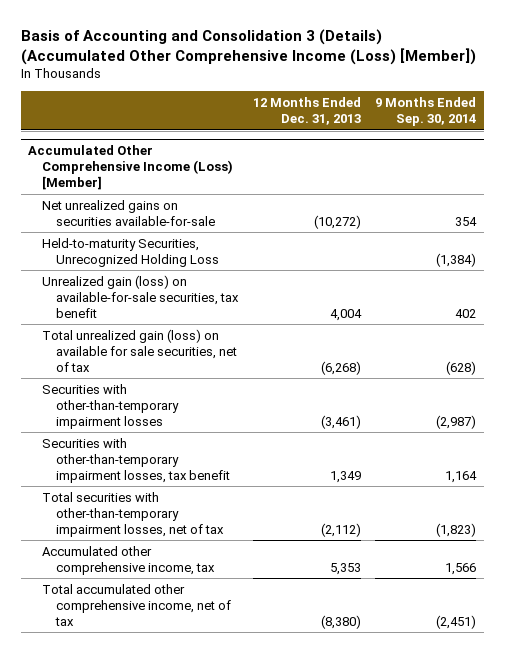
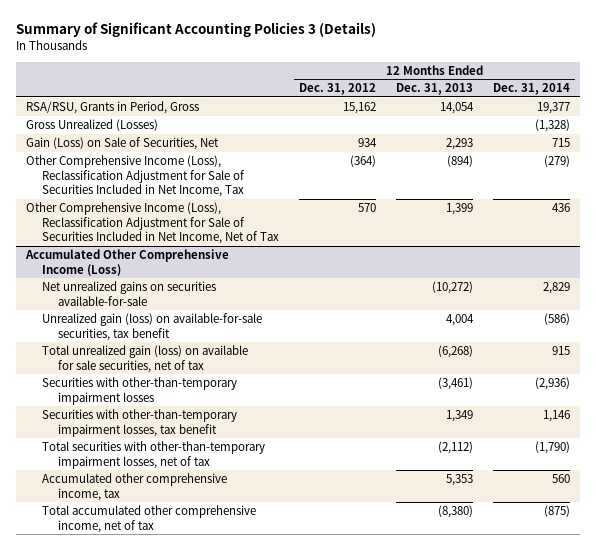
- Basis of Accounting and Consolidation 3 (Details) (Accumulated Other Comprehensive Income (Loss) [Member])
+ Summary of Significant Accounting Policies 3 (Details)
- | 12 Months Ended Dec. 31, 2013 | 9 Months Ended Sep. 30, 2014
+ | 12 Months Ended Dec. 31, 2012 | 12 Months Ended Dec. 31, 2013 | 12 Months Ended Dec. 31, 2014
- Accumulated Other Comprehensive Income (Loss) [Member]
+ RSA/RSU, Grants in Period, Gross | 15,162 | 14,054 | 19,377
+ Gross Unrealized (Losses) | | | (1,328)
+ Gain (Loss) on Sale of Securities, Net | 934 | 2,293 | 715
+ Other Comprehensive Income (Loss), Reclassification Adjustment for Sale of Securities Included in Net Income, Tax | (364) | (894) | (279)
+ Other Comprehensive Income (Loss), Reclassification Adjustment for Sale of Securities Included in Net Income, Net of Tax | 570 | 1,399 | 436
+ Accumulated Other Comprehensive Income (Loss)
- Held-to-maturity Securities, Unrecognized Holding Loss | | (1,384)

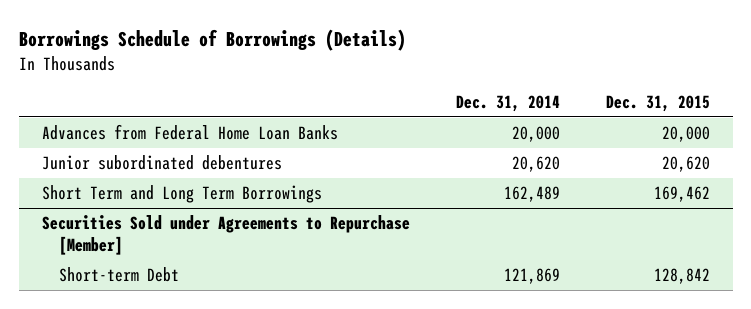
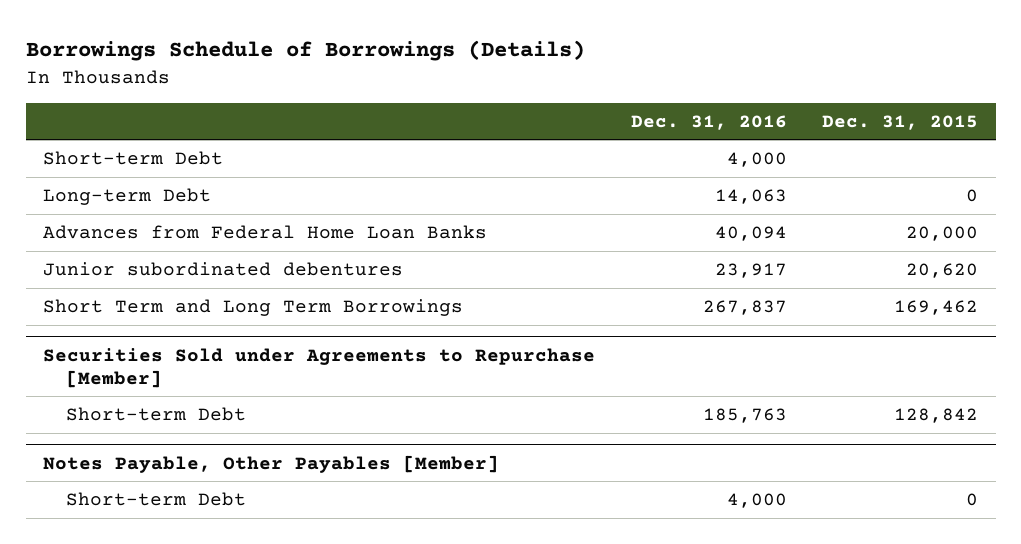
- | Dec. 31, 2014 | Dec. 31, 2015
+ | Dec. 31, 2016 | Dec. 31, 2015
+ Short-term Debt | 4,000 |
+ Long-term Debt | 14,063 | 0
+ Notes Payable, Other Payables [Member]
+ Short-term Debt | 4,000 | 0

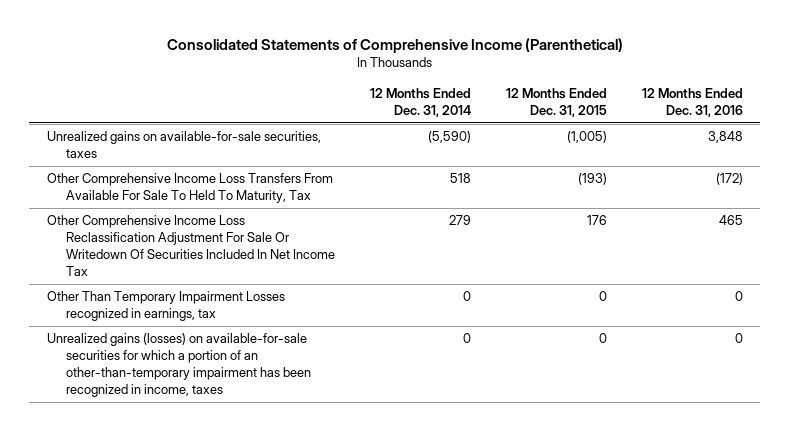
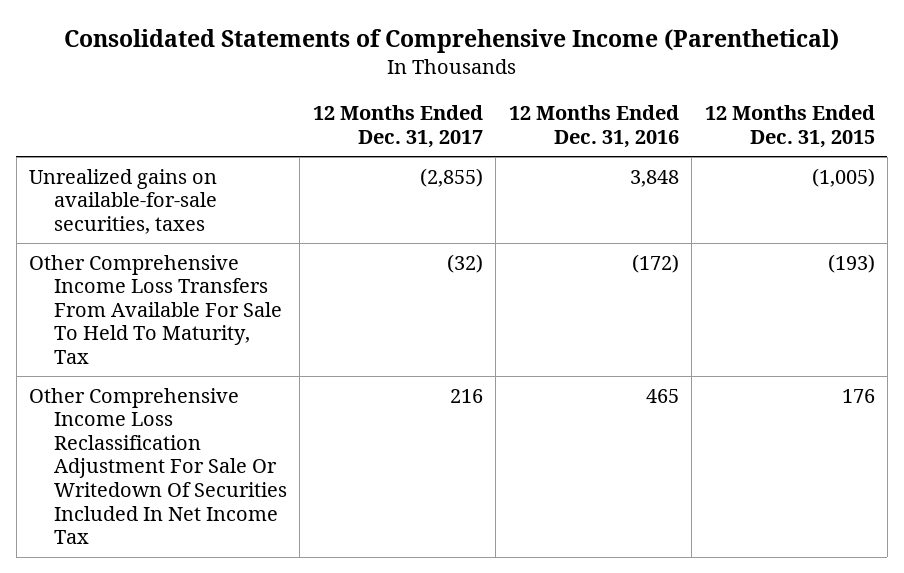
- | 12 Months Ended Dec. 31, 2014 | 12 Months Ended Dec. 31, 2015 | 12 Months Ended Dec. 31, 2016
+ | 12 Months Ended Dec. 31, 2017 | 12 Months Ended Dec. 31, 2016 | 12 Months Ended Dec. 31, 2015
- Other Than Temporary Impairment Losses recognized in earnings, tax | 0 | 0 | 0
- Unrealized gains (losses) on available-for-sale securities for which a portion of an other-than-temporary impairment has been recognized in income, taxes | 0 | 0 | 0

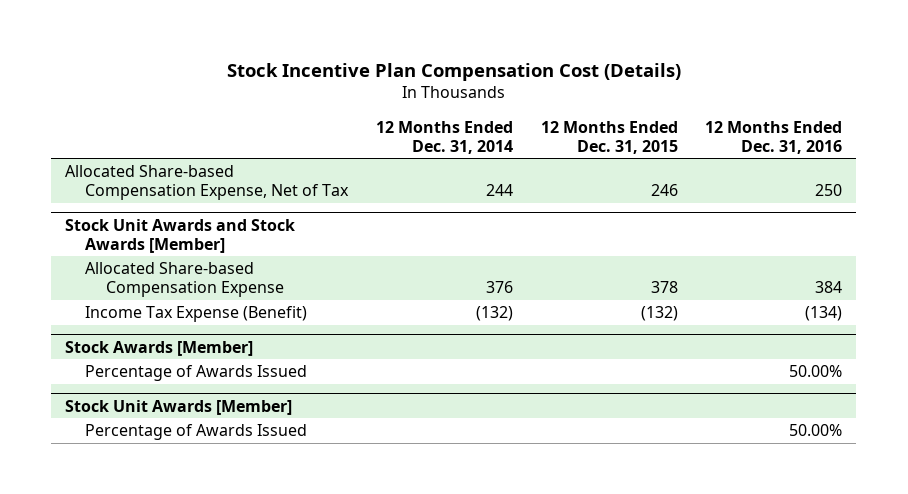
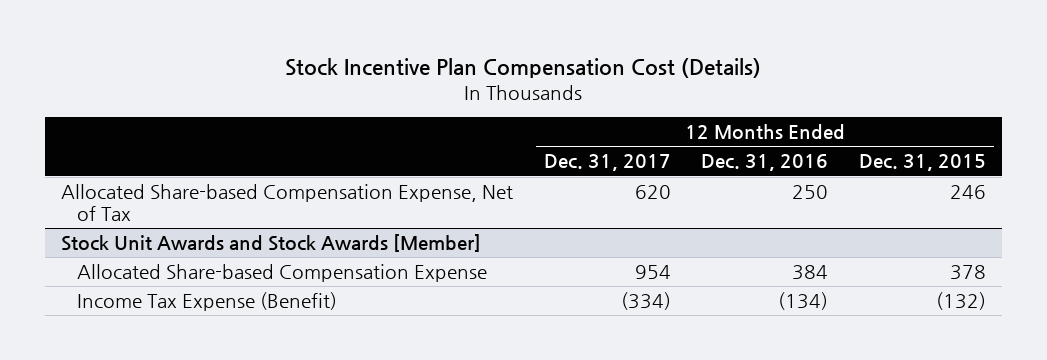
- | 12 Months Ended Dec. 31, 2014 | 12 Months Ended Dec. 31, 2015 | 12 Months Ended Dec. 31, 2016
+ | 12 Months Ended Dec. 31, 2017 | 12 Months Ended Dec. 31, 2016 | 12 Months Ended Dec. 31, 2015
- Stock Awards [Member]
- Percentage of Awards Issued | | | 50.00%
- Stock Unit Awards [Member]
- Percentage of Awards Issued | | | 50.00%

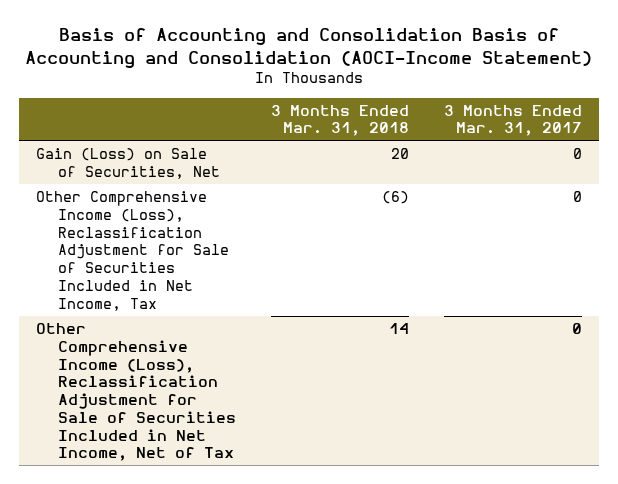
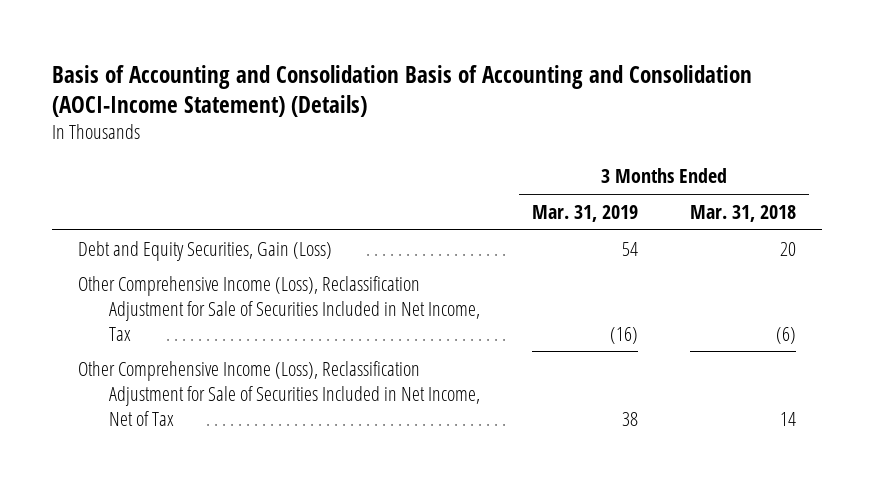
- Basis of Accounting and Consolidation Basis of Accounting and Consolidation (AOCI-Income Statement)
+ Basis of Accounting and Consolidation Basis of Accounting and Consolidation (AOCI-Income Statement) (Details)
- | 3 Months Ended Mar. 31, 2018 | 3 Months Ended Mar. 31, 2017
+ | 3 Months Ended Mar. 31, 2019 | 3 Months Ended Mar. 31, 2018
- Gain (Loss) on Sale of Securities, Net | 20 | 0
+ Debt and Equity Securities, Gain (Loss) | 54 | 20

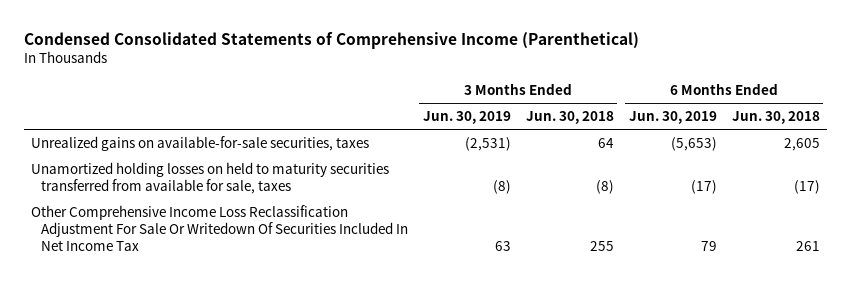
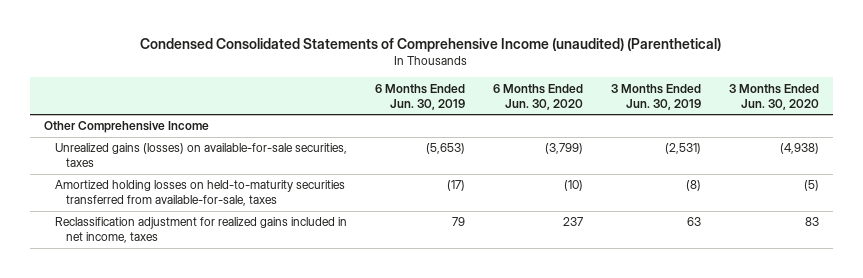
- Condensed Consolidated Statements of Comprehensive Income (Parenthetical)
+ Condensed Consolidated Statements of Comprehensive Income (unaudited) (Parenthetical)
- | 3 Months Ended Jun. 30, 2019 | 3 Months Ended Jun. 30, 2018 | 6 Months Ended Jun. 30, 2019 | 6 Months Ended Jun. 30, 2018
+ | 6 Months Ended Jun. 30, 2019 | 6 Months Ended Jun. 30, 2020 | 3 Months Ended Jun. 30, 2019 | 3 Months Ended Jun. 30, 2020
- Unrealized gains on available-for-sale securities, taxes | (2,531) | 64 | (5,653) | 2,605
- Unamortized holding losses on held to maturity securities transferred from available for sale, taxes | (8) | (8) | (17) | (17)
- Other Comprehensive Income Loss Reclassification Adjustment For Sale Or Writedown Of Securities Included In Net Income Tax | 63 | 255 | 79 | 261
+ Other Comprehensive Income
+ Unrealized gains (losses) on available-for-sale securities, taxes | (5,653) | (3,799) | (2,531) | (4,938)
+ Amortized holding losses on held-to-maturity securities transferred from available-for-sale, taxes | (17) | (10) | (8) | (5)
+ Reclassification adjustment for realized gains included in net income, taxes | 79 | 237 | 63 | 83

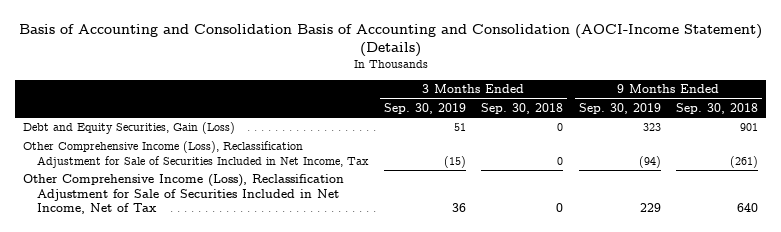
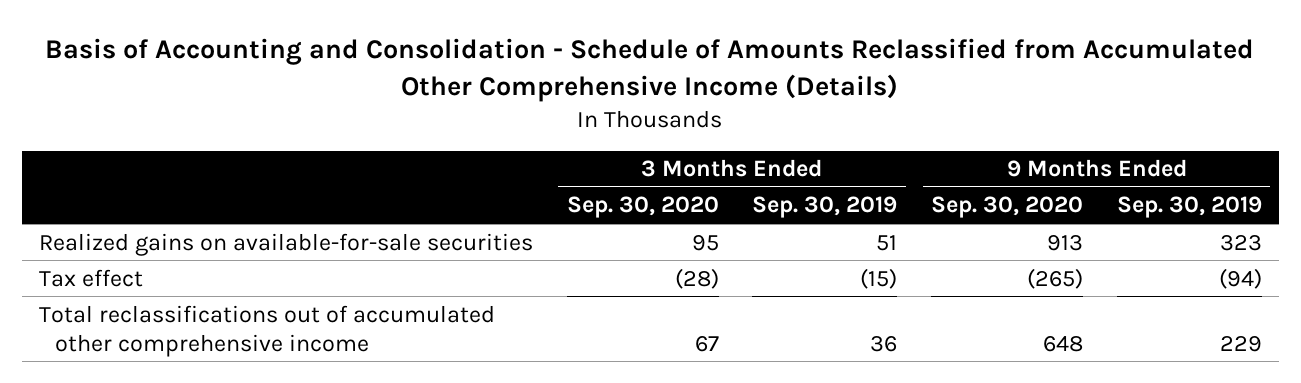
- Basis of Accounting and Consolidation Basis of Accounting and Consolidation (AOCI-Income Statement) (Details)
+ Basis of Accounting and Consolidation - Schedule of Amounts Reclassified from Accumulated Other Comprehensive Income (Details)
- | 3 Months Ended Sep. 30, 2019 | 3 Months Ended Sep. 30, 2018 | 9 Months Ended Sep. 30, 2019 | 9 Months Ended Sep. 30, 2018
+ | 3 Months Ended Sep. 30, 2020 | 3 Months Ended Sep. 30, 2019 | 9 Months Ended Sep. 30, 2020 | 9 Months Ended Sep. 30, 2019
- Debt and Equity Securities, Gain (Loss) | 51 | 0 | 323 | 901
- Other Comprehensive Income (Loss), Reclassification Adjustment for Sale of Securities Included in Net Income, Tax | (15) | 0 | (94) | (261)
- Other Comprehensive Income (Loss), Reclassification Adjustment for Sale of Securities Included in Net Income, Net of Tax | 36 | 0 | 229 | 640
+ Realized gains on available-for-sale securities | 95 | 51 | 913 | 323
+ Tax effect | (28) | (15) | (265) | (94)
+ Total reclassifications out of accumulated other comprehensive income | 67 | 36 | 648 | 229

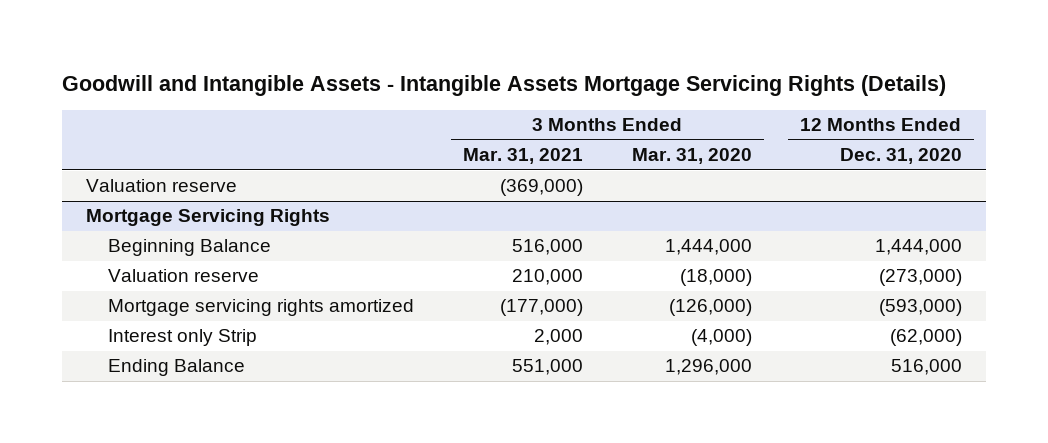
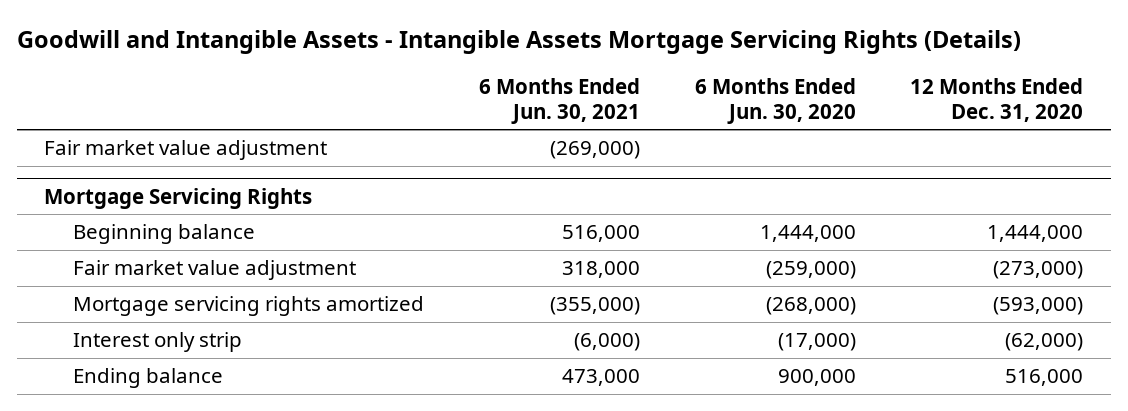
- | 3 Months Ended Mar. 31, 2021 | 3 Months Ended Mar. 31, 2020 | 12 Months Ended Dec. 31, 2020
+ | 6 Months Ended Jun. 30, 2021 | 6 Months Ended Jun. 30, 2020 | 12 Months Ended Dec. 31, 2020
- Valuation reserve | (369,000) | |
+ Fair market value adjustment | (269,000) | |
@ Mortgage Servicing Rights
- Beginning Balance | 516,000 | 1,444,000 | 1,444,000
- Valuation reserve | 210,000 | (18,000) | (273,000)
+ Beginning balance | 516,000 | 1,444,000 | 1,444,000
+ Fair market value adjustment | 318,000 | (259,000) | (273,000)
- Interest only Strip | 2,000 | (4,000) | (62,000)
- Ending Balance | 551,000 | 1,296,000 | 516,000
+ Interest only strip | (6,000) | (17,000) | (62,000)
+ Ending balance | 473,000 | 900,000 | 516,000

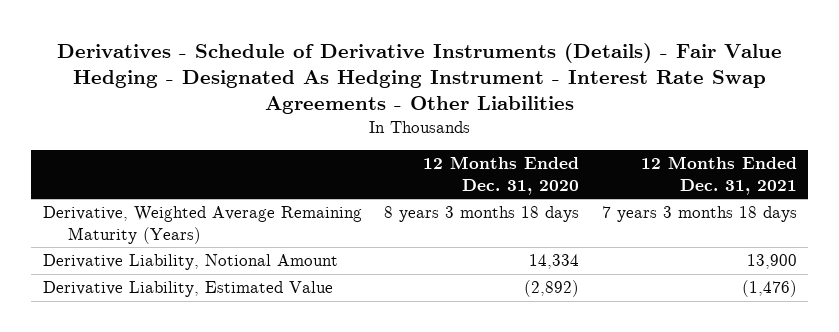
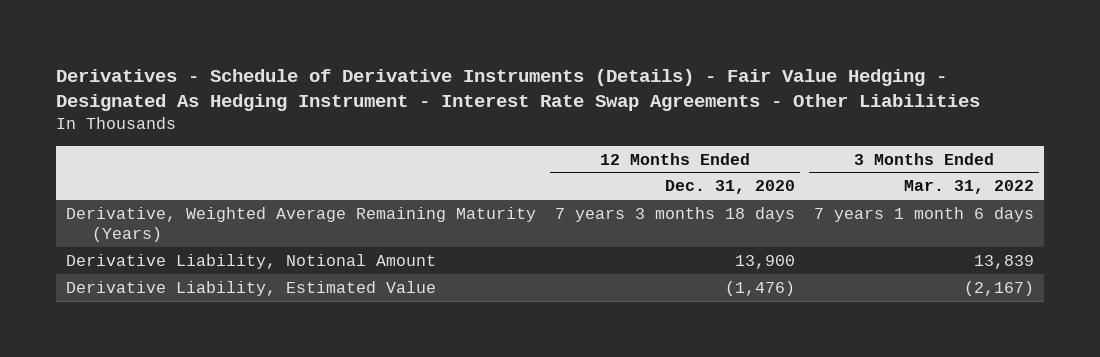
- | 12 Months Ended Dec. 31, 2020 | 12 Months Ended Dec. 31, 2021
+ | 12 Months Ended Dec. 31, 2020 | 3 Months Ended Mar. 31, 2022
- Derivative, Weighted Average Remaining Maturity (Years) | 8 years 3 months 18 days | 7 years 3 months 18 days
- Derivative Liability, Notional Amount | 14,334 | 13,900
- Derivative Liability, Estimated Value | (2,892) | (1,476)
+ Derivative, Weighted Average Remaining Maturity (Years) | 7 years 3 months 18 days | 7 years 1 month 6 days
+ Derivative Liability, Notional Amount | 13,900 | 13,839
+ Derivative Liability, Estimated Value | (1,476) | (2,167)

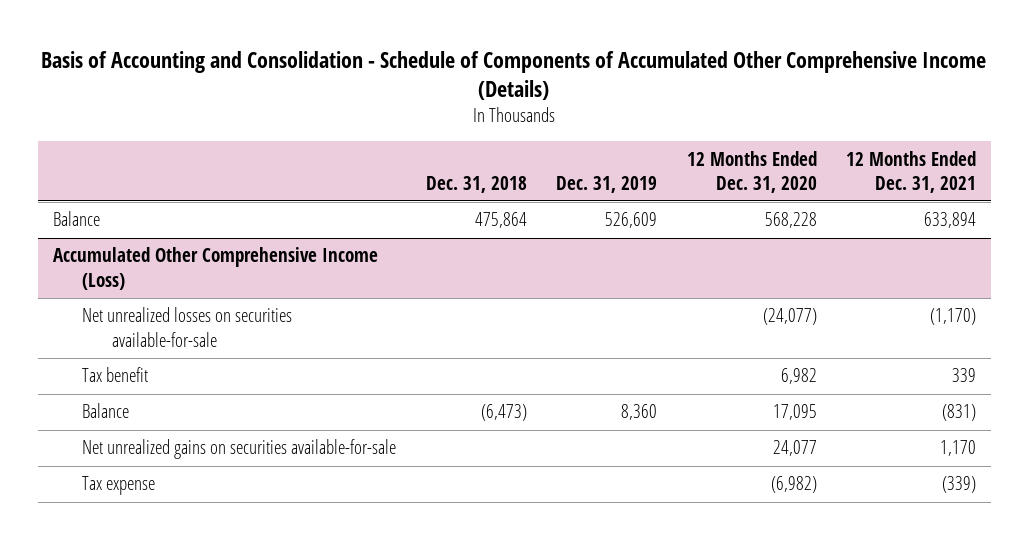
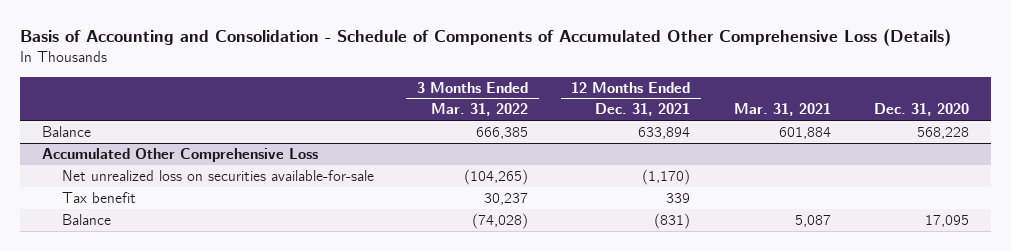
- Basis of Accounting and Consolidation - Schedule of Components of Accumulated Other Comprehensive Income (Details)
+ Basis of Accounting and Consolidation - Schedule of Components of Accumulated Other Comprehensive Loss (Details)
- | Dec. 31, 2018 | Dec. 31, 2019 | 12 Months Ended Dec. 31, 2020 | 12 Months Ended Dec. 31, 2021
+ | 3 Months Ended Mar. 31, 2022 | 12 Months Ended Dec. 31, 2021 | Mar. 31, 2021 | Dec. 31, 2020
- Accumulated Other Comprehensive Income (Loss)
- Net unrealized losses on securities available-for-sale | | | (24,077) | (1,170)
+ Accumulated Other Comprehensive Loss
+ Net unrealized loss on securities available-for-sale | (104,265) | (1,170) | |
- Net unrealized gains on securities available-for-sale | | | 24,077 | 1,170
- Tax expense | | | (6,982) | (339)

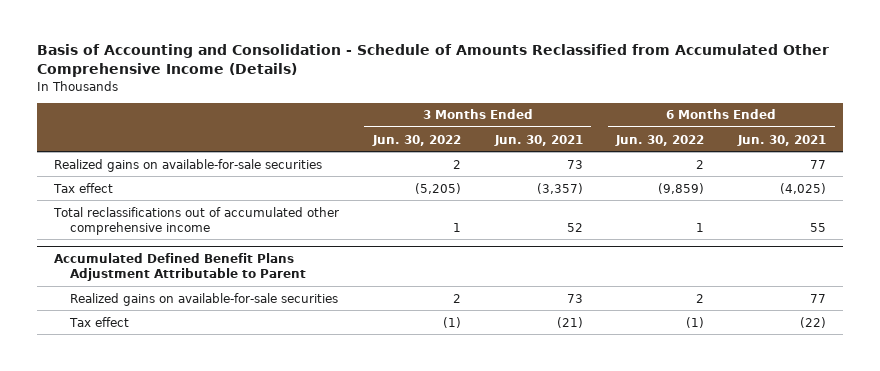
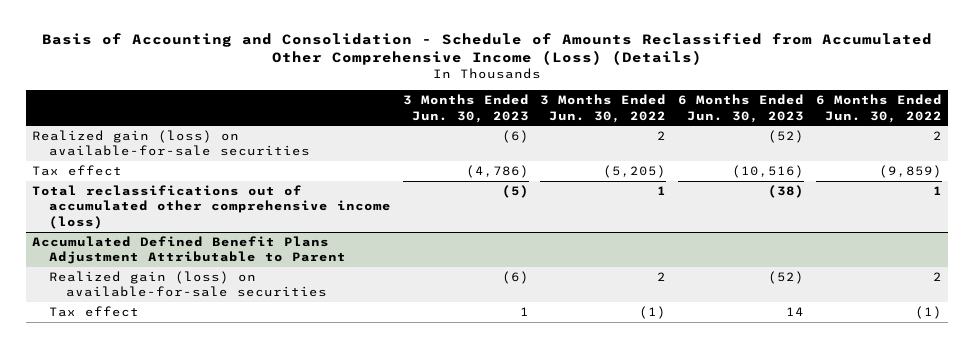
- Basis of Accounting and Consolidation - Schedule of Amounts Reclassified from Accumulated Other Comprehensive Income (Details)
+ Basis of Accounting and Consolidation - Schedule of Amounts Reclassified from Accumulated Other Comprehensive Income (Loss) (Details)
- | 3 Months Ended Jun. 30, 2022 | 3 Months Ended Jun. 30, 2021 | 6 Months Ended Jun. 30, 2022 | 6 Months Ended Jun. 30, 2021
+ | 3 Months Ended Jun. 30, 2023 | 3 Months Ended Jun. 30, 2022 | 6 Months Ended Jun. 30, 2023 | 6 Months Ended Jun. 30, 2022
- Realized gains on available-for-sale securities | 2 | 73 | 2 | 77
+ Realized gain (loss) on available-for-sale securities | (6) | 2 | (52) | 2
- Total reclassifications out of accumulated other comprehensive income | 1 | 52 | 1 | 55
+ Total reclassifications out of accumulated other comprehensive income (loss) | (5) | 1 | (38) | 1
@ Accumulated Defined Benefit Plans Adjustment Attributable to Parent
- Realized gains on available-for-sale securities | 2 | 73 | 2 | 77
+ Realized gain (loss) on available-for-sale securities | (6) | 2 | (52) | 2

